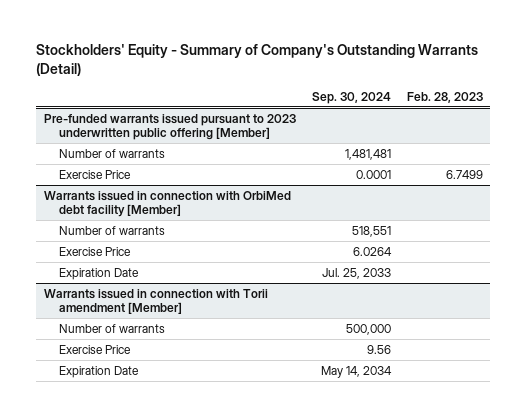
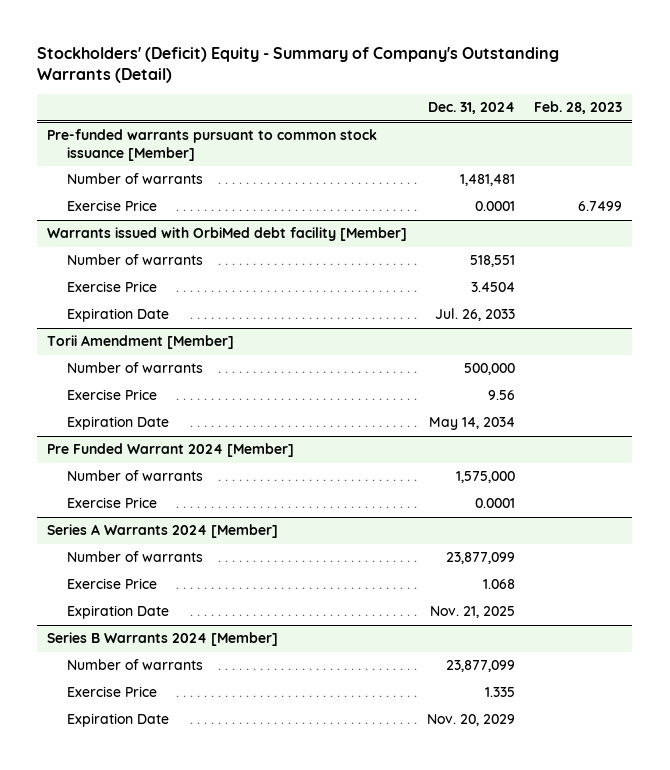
- Stockholders' Equity - Summary of Company's Outstanding Warrants (Detail)
+ Stockholders' (Deficit) Equity - Summary of Company's Outstanding Warrants (Detail)
- | Sep. 30, 2024 | Feb. 28, 2023
+ | Dec. 31, 2024 | Feb. 28, 2023
- Pre-funded warrants issued pursuant to 2023 underwritten public offering [Member]
+ Pre-funded warrants pursuant to common stock issuance [Member]
- Warrants issued in connection with OrbiMed debt facility [Member]
+ Warrants issued with OrbiMed debt facility [Member]
- Warrants issued in connection with Torii amendment [Member]
+ Torii Amendment [Member]
+ Pre Funded Warrant 2024 [Member]
+ Number of warrants | 1,575,000 |
+ Exercise Price | 0.0001 |
+ Series A Warrants 2024 [Member]
+ Number of warrants | 23,877,099 |
+ Exercise Price | 1.068 |
+ Expiration Date | Nov. 21, 2025 |
+ Series B Warrants 2024 [Member]
+ Number of warrants | 23,877,099 |
+ Exercise Price | 1.335 |
+ Expiration Date | Nov. 20, 2029 |

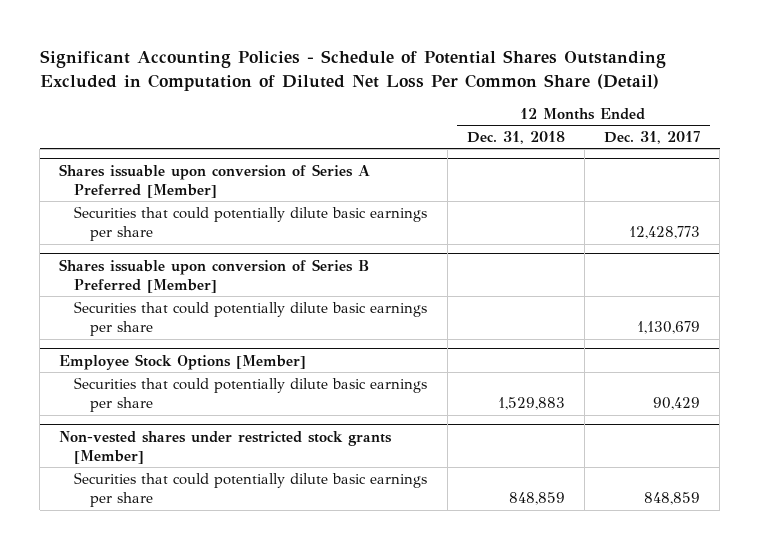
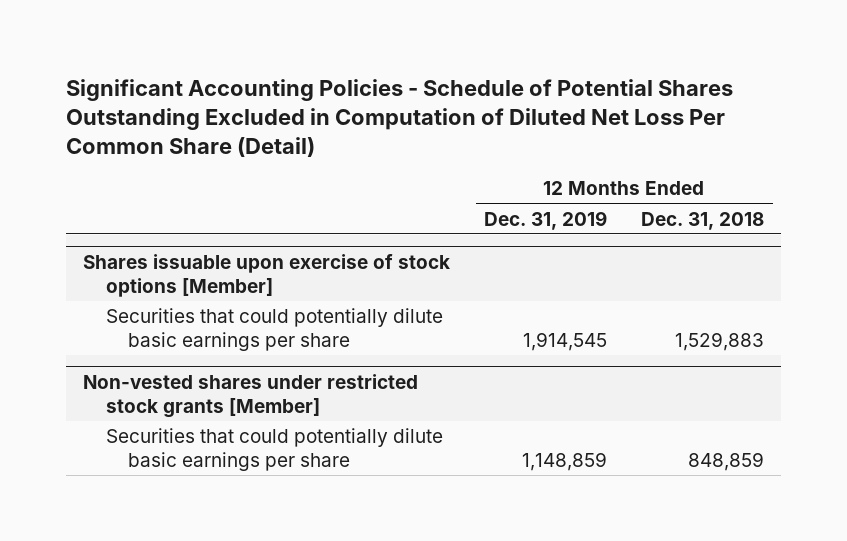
- | 12 Months Ended Dec. 31, 2018 | 12 Months Ended Dec. 31, 2017
+ | 12 Months Ended Dec. 31, 2019 | 12 Months Ended Dec. 31, 2018
- Shares issuable upon conversion of Series A Preferred [Member]
- Securities that could potentially dilute basic earnings per share | | 12,428,773
- Shares issuable upon conversion of Series B Preferred [Member]
- Securities that could potentially dilute basic earnings per share | | 1,130,679
- Employee Stock Options [Member]
+ Shares issuable upon exercise of stock options [Member]

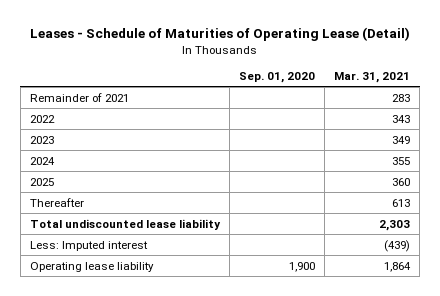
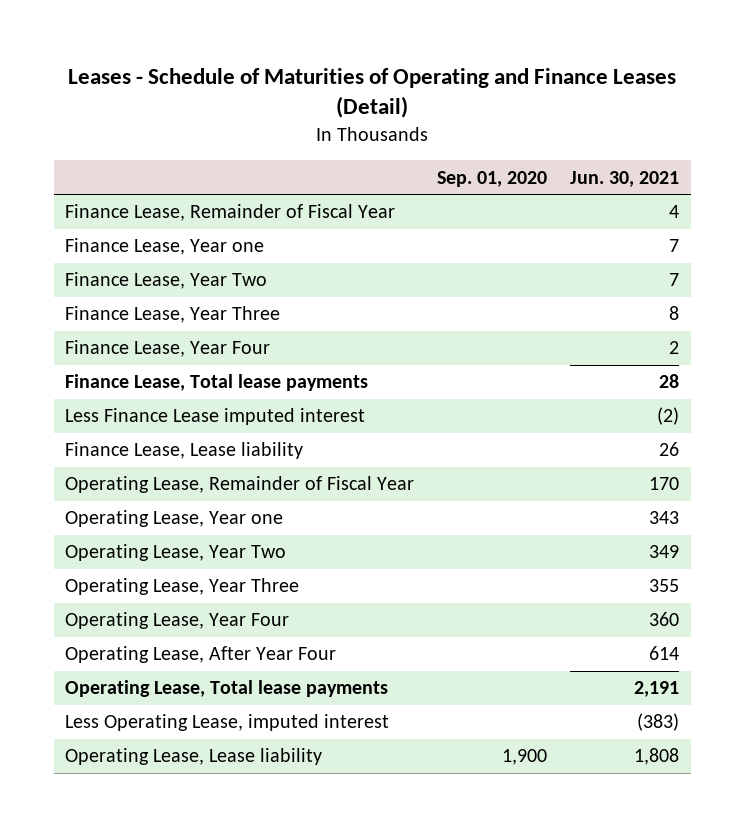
- Leases - Schedule of Maturities of Operating Lease (Detail)
+ Leases - Schedule of Maturities of Operating and Finance Leases (Detail)
- | Sep. 01, 2020 | Mar. 31, 2021
+ | Sep. 01, 2020 | Jun. 30, 2021
- Remainder of 2021 | | 283
- 2022 | | 343
- 2023 | | 349
- 2024 | | 355
- 2025 | | 360
- Thereafter | | 613
- Total undiscounted lease liability | | 2,303
- Less: Imputed interest | | (439)
- Operating lease liability | 1,900 | 1,864
+ Finance Lease, Remainder of Fiscal Year | | 4
+ Finance Lease, Year one | | 7
+ Finance Lease, Year Two | | 7
+ Finance Lease, Year Three | | 8
+ Finance Lease, Year Four | | 2
+ Finance Lease, Total lease payments | | 28
+ Less Finance Lease imputed interest | | (2)
+ Finance Lease, Lease liability | | 26
+ Operating Lease, Remainder of Fiscal Year | | 170
+ Operating Lease, Year one | | 343
+ Operating Lease, Year Two | | 349
+ Operating Lease, Year Three | | 355
+ Operating Lease, Year Four | | 360
+ Operating Lease, After Year Four | | 614
+ Operating Lease, Total lease payments | | 2,191
+ Less Operating Lease, imputed interest | | (383)
+ Operating Lease, Lease liability | 1,900 | 1,808

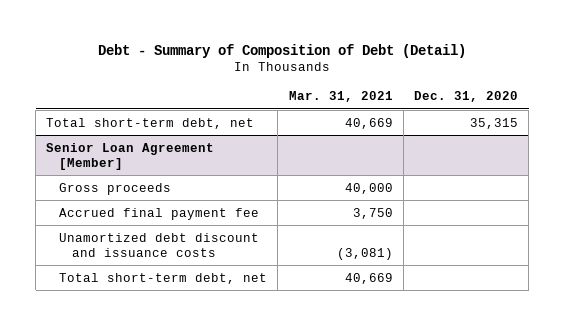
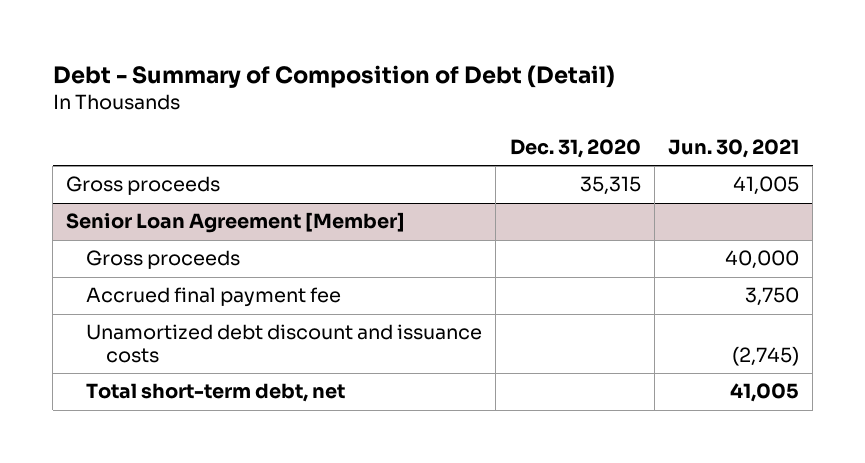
- | Mar. 31, 2021 | Dec. 31, 2020
+ | Dec. 31, 2020 | Jun. 30, 2021
- Total short-term debt, net | 40,669 | 35,315
+ Gross proceeds | 35,315 | 41,005

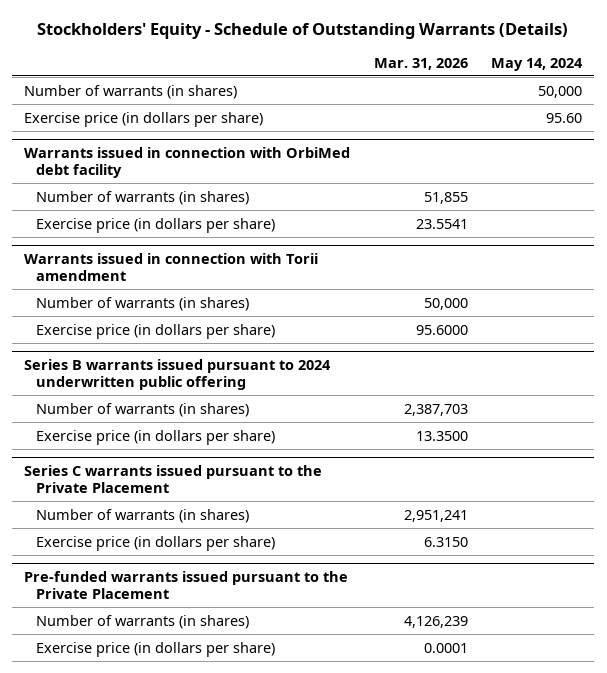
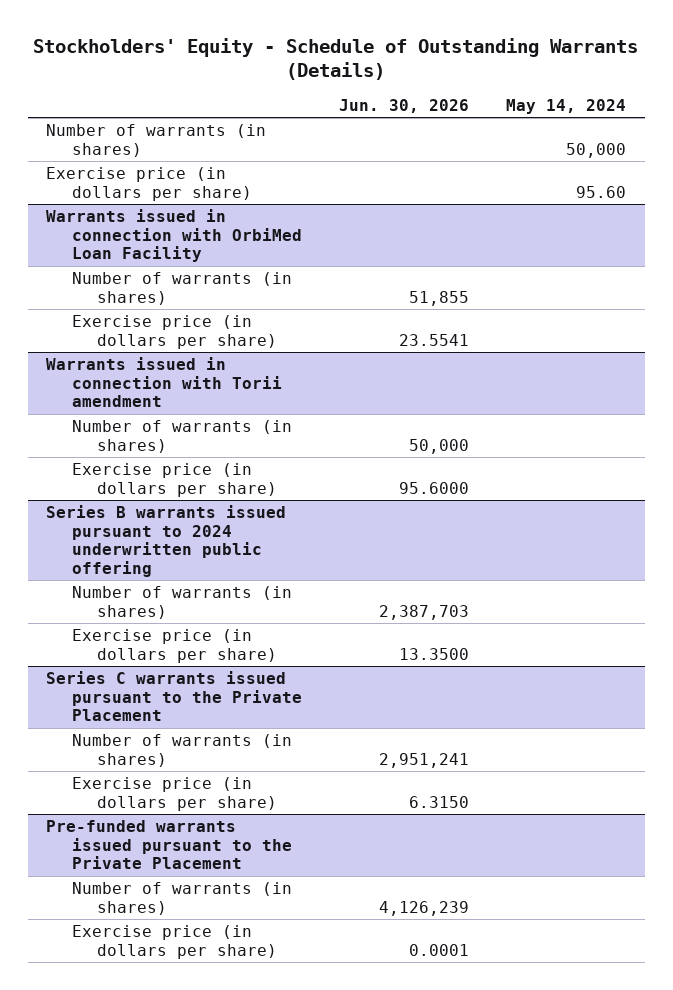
- | Mar. 31, 2026 | May 14, 2024
+ | Jun. 30, 2026 | May 14, 2024
- Warrants issued in connection with OrbiMed debt facility
+ Warrants issued in connection with OrbiMed Loan Facility

